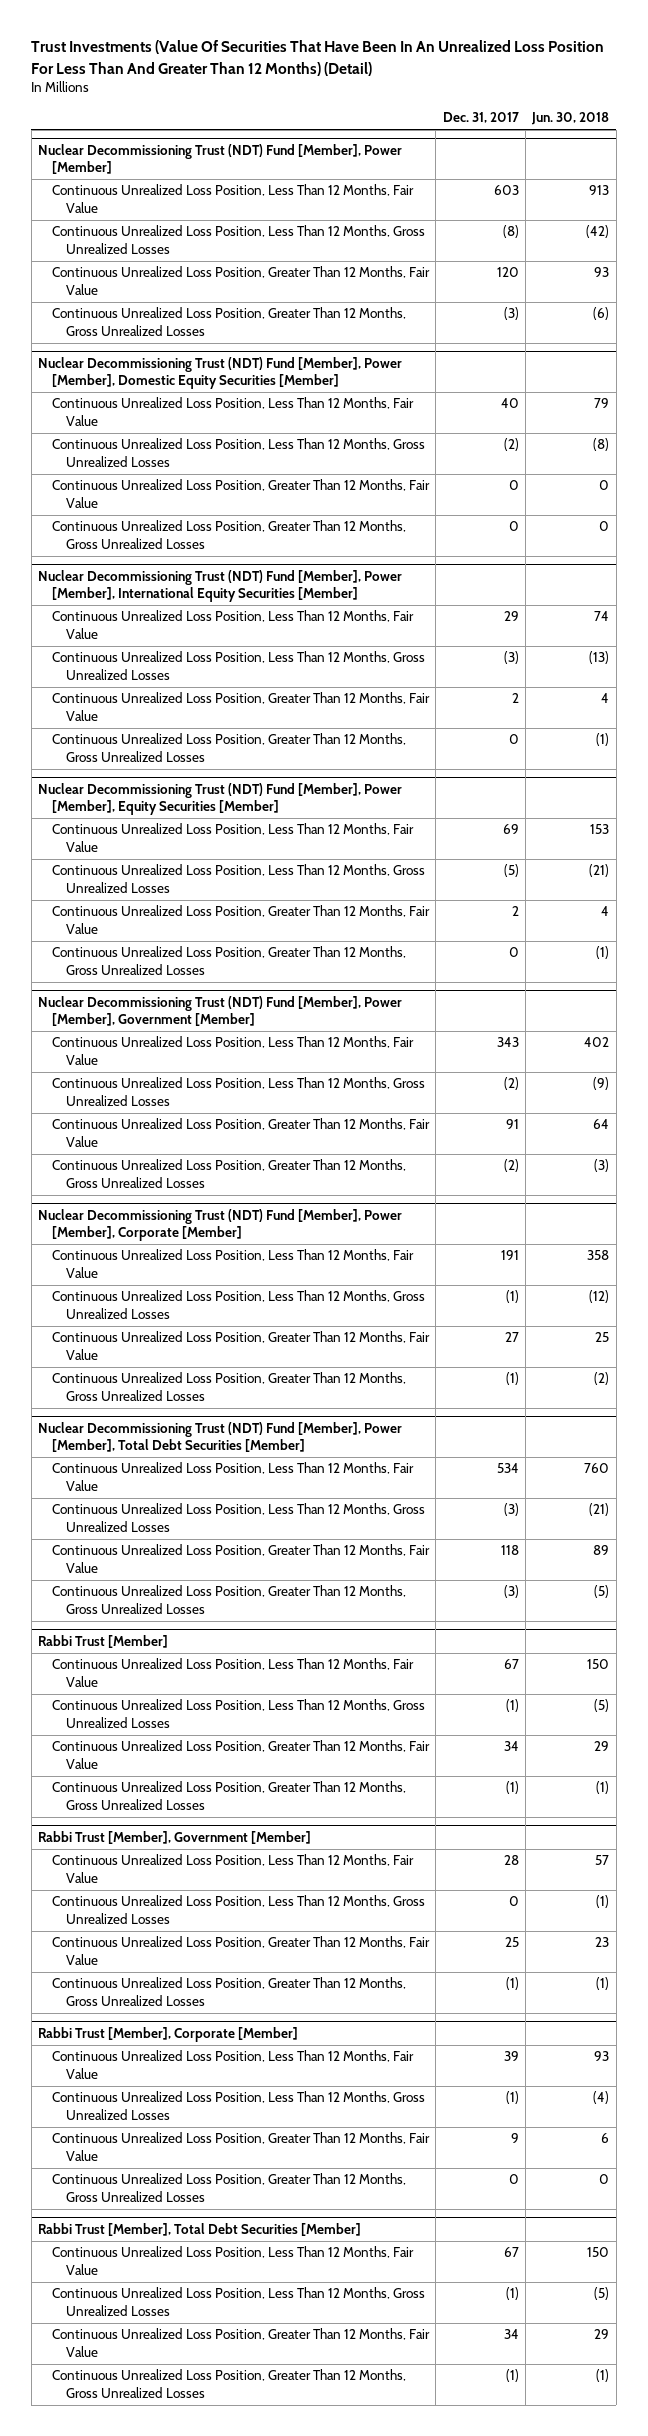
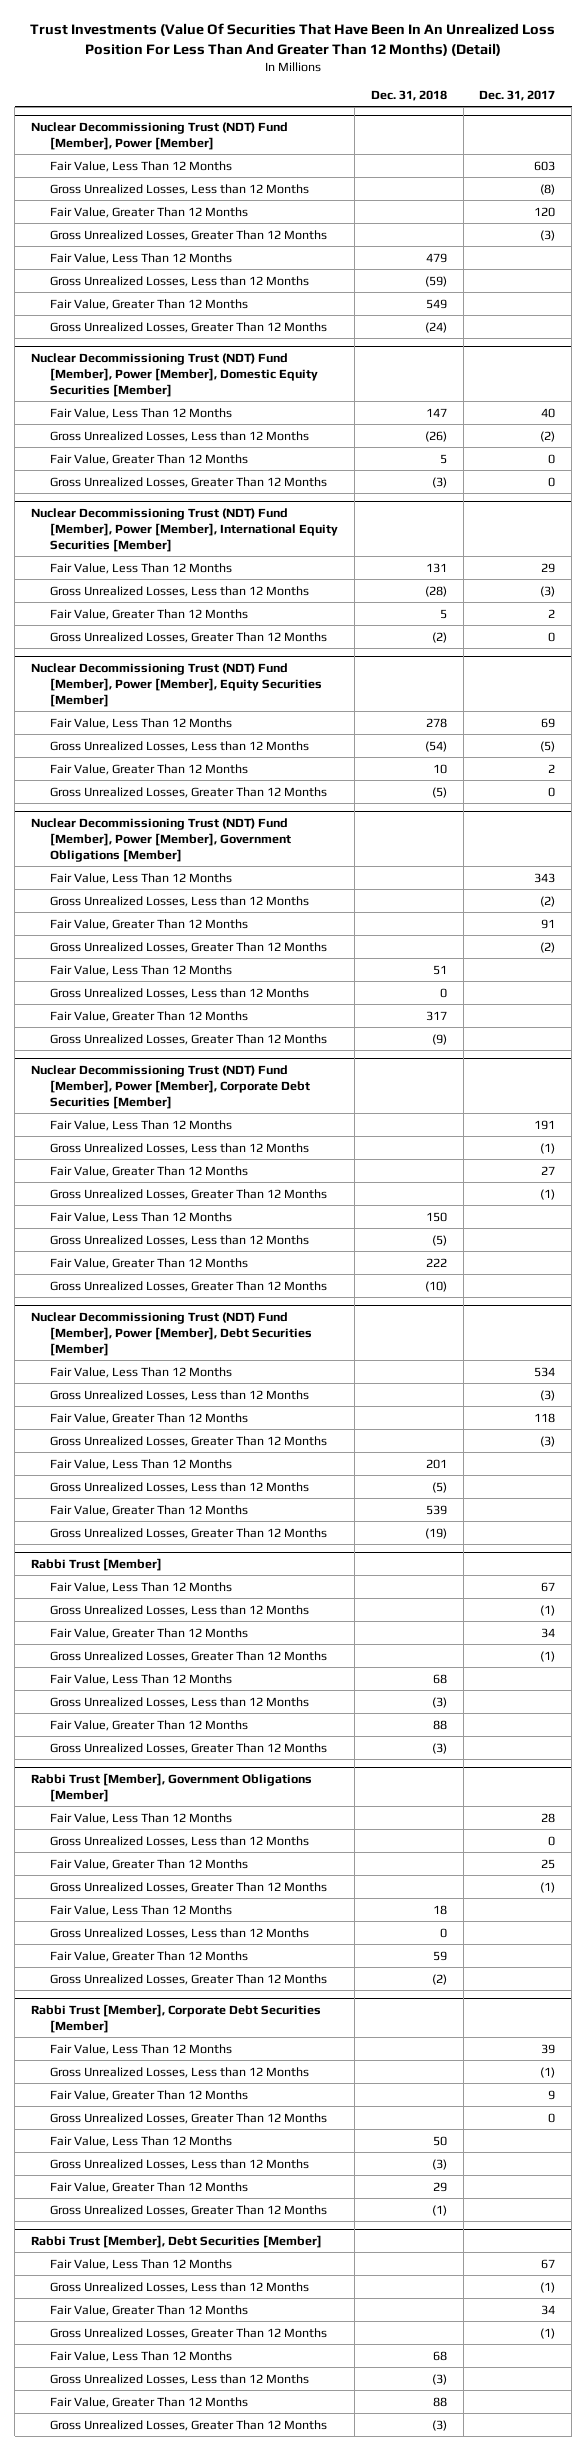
- | Dec. 31, 2017 | Jun. 30, 2018
+ | Dec. 31, 2018 | Dec. 31, 2017
@ Nuclear Decommissioning Trust (NDT) Fund [Member], Power [Member]
- Continuous Unrealized Loss Position, Less Than 12 Months, Fair Value | 603 | 913
- Continuous Unrealized Loss Position, Less Than 12 Months, Gross Unrealized Losses | (8) | (42)
- Continuous Unrealized Loss Position, Greater Than 12 Months, Fair Value | 120 | 93
- Continuous Unrealized Loss Position, Greater Than 12 Months, Gross Unrealized Losses | (3) | (6)
+ Fair Value, Less Than 12 Months | | 603
+ Gross Unrealized Losses, Less than 12 Months | | (8)
+ Fair Value, Greater Than 12 Months | | 120
+ Gross Unrealized Losses, Greater Than 12 Months | | (3)
+ Fair Value, Less Than 12 Months | 479 |
+ Gross Unrealized Losses, Less than 12 Months | (59) |
+ Fair Value, Greater Than 12 Months | 549 |
+ Gross Unrealized Losses, Greater Than 12 Months | (24) |
@ Nuclear Decommissioning Trust (NDT) Fund [Member], Power [Member], Domestic Equity Securities [Member]
- Continuous Unrealized Loss Position, Less Than 12 Months, Fair Value | 40 | 79
- Continuous Unrealized Loss Position, Less Than 12 Months, Gross Unrealized Losses | (2) | (8)
- Continuous Unrealized Loss Position, Greater Than 12 Months, Fair Value | 0 | 0
- Continuous Unrealized Loss Position, Greater Than 12 Months, Gross Unrealized Losses | 0 | 0
+ Fair Value, Less Than 12 Months | 147 | 40
+ Gross Unrealized Losses, Less than 12 Months | (26) | (2)
+ Fair Value, Greater Than 12 Months | 5 | 0
+ Gross Unrealized Losses, Greater Than 12 Months | (3) | 0
@ Nuclear Decommissioning Trust (NDT) Fund [Member], Power [Member], International Equity Securities [Member]
- Continuous Unrealized Loss Position, Less Than 12 Months, Fair Value | 29 | 74
- Continuous Unrealized Loss Position, Less Than 12 Months, Gross Unrealized Losses | (3) | (13)
- Continuous Unrealized Loss Position, Greater Than 12 Months, Fair Value | 2 | 4
- Continuous Unrealized Loss Position, Greater Than 12 Months, Gross Unrealized Losses | 0 | (1)
+ Fair Value, Less Than 12 Months | 131 | 29
+ Gross Unrealized Losses, Less than 12 Months | (28) | (3)
+ Fair Value, Greater Than 12 Months | 5 | 2
+ Gross Unrealized Losses, Greater Than 12 Months | (2) | 0
@ Nuclear Decommissioning Trust (NDT) Fund [Member], Power [Member], Equity Securities [Member]
- Continuous Unrealized Loss Position, Less Than 12 Months, Fair Value | 69 | 153
- Continuous Unrealized Loss Position, Less Than 12 Months, Gross Unrealized Losses | (5) | (21)
- Continuous Unrealized Loss Position, Greater Than 12 Months, Fair Value | 2 | 4
- Continuous Unrealized Loss Position, Greater Than 12 Months, Gross Unrealized Losses | 0 | (1)
- Nuclear Decommissioning Trust (NDT) Fund [Member], Power [Member], Government [Member]
- Continuous Unrealized Loss Position, Less Than 12 Months, Fair Value | 343 | 402
- Continuous Unrealized Loss Position, Less Than 12 Months, Gross Unrealized Losses | (2) | (9)
- Continuous Unrealized Loss Position, Greater Than 12 Months, Fair Value | 91 | 64
- Continuous Unrealized Loss Position, Greater Than 12 Months, Gross Unrealized Losses | (2) | (3)
- Nuclear Decommissioning Trust (NDT) Fund [Member], Power [Member], Corporate [Member]
- Continuous Unrealized Loss Position, Less Than 12 Months, Fair Value | 191 | 358
- Continuous Unrealized Loss Position, Less Than 12 Months, Gross Unrealized Losses | (1) | (12)
- Continuous Unrealized Loss Position, Greater Than 12 Months, Fair Value | 27 | 25
- Continuous Unrealized Loss Position, Greater Than 12 Months, Gross Unrealized Losses | (1) | (2)
- Nuclear Decommissioning Trust (NDT) Fund [Member], Power [Member], Total Debt Securities [Member]
- Continuous Unrealized Loss Position, Less Than 12 Months, Fair Value | 534 | 760
- Continuous Unrealized Loss Position, Less Than 12 Months, Gross Unrealized Losses | (3) | (21)
- Continuous Unrealized Loss Position, Greater Than 12 Months, Fair Value | 118 | 89
- Continuous Unrealized Loss Position, Greater Than 12 Months, Gross Unrealized Losses | (3) | (5)
@ Nuclear Decommissioning Trust (NDT) Fund [Member], Power [Member], Equity Securities [Member]
+ Fair Value, Less Than 12 Months | 278 | 69
+ Gross Unrealized Losses, Less than 12 Months | (54) | (5)
+ Fair Value, Greater Than 12 Months | 10 | 2
+ Gross Unrealized Losses, Greater Than 12 Months | (5) | 0
+ Nuclear Decommissioning Trust (NDT) Fund [Member], Power [Member], Government Obligations [Member]
+ Fair Value, Less Than 12 Months | | 343
+ Gross Unrealized Losses, Less than 12 Months | | (2)
+ Fair Value, Greater Than 12 Months | | 91
+ Gross Unrealized Losses, Greater Than 12 Months | | (2)
+ Fair Value, Less Than 12 Months | 51 |
+ Gross Unrealized Losses, Less than 12 Months | 0 |
+ Fair Value, Greater Than 12 Months | 317 |
+ Gross Unrealized Losses, Greater Than 12 Months | (9) |
+ Nuclear Decommissioning Trust (NDT) Fund [Member], Power [Member], Corporate Debt Securities [Member]
+ Fair Value, Less Than 12 Months | | 191
+ Gross Unrealized Losses, Less than 12 Months | | (1)
+ Fair Value, Greater Than 12 Months | | 27
+ Gross Unrealized Losses, Greater Than 12 Months | | (1)
+ Fair Value, Less Than 12 Months | 150 |
+ Gross Unrealized Losses, Less than 12 Months | (5) |
+ Fair Value, Greater Than 12 Months | 222 |
+ Gross Unrealized Losses, Greater Than 12 Months | (10) |
+ Nuclear Decommissioning Trust (NDT) Fund [Member], Power [Member], Debt Securities [Member]
+ Fair Value, Less Than 12 Months | | 534
+ Gross Unrealized Losses, Less than 12 Months | | (3)
+ Fair Value, Greater Than 12 Months | | 118
+ Gross Unrealized Losses, Greater Than 12 Months | | (3)
+ Fair Value, Less Than 12 Months | 201 |
+ Gross Unrealized Losses, Less than 12 Months | (5) |
+ Fair Value, Greater Than 12 Months | 539 |
+ Gross Unrealized Losses, Greater Than 12 Months | (19) |
@ Rabbi Trust [Member]
- Continuous Unrealized Loss Position, Less Than 12 Months, Fair Value | 67 | 150
- Continuous Unrealized Loss Position, Less Than 12 Months, Gross Unrealized Losses | (1) | (5)
- Continuous Unrealized Loss Position, Greater Than 12 Months, Fair Value | 34 | 29
- Continuous Unrealized Loss Position, Greater Than 12 Months, Gross Unrealized Losses | (1) | (1)
- Rabbi Trust [Member], Government [Member]
- Continuous Unrealized Loss Position, Less Than 12 Months, Fair Value | 28 | 57
- Continuous Unrealized Loss Position, Less Than 12 Months, Gross Unrealized Losses | 0 | (1)
- Continuous Unrealized Loss Position, Greater Than 12 Months, Fair Value | 25 | 23
- Continuous Unrealized Loss Position, Greater Than 12 Months, Gross Unrealized Losses | (1) | (1)
- Rabbi Trust [Member], Corporate [Member]
- Continuous Unrealized Loss Position, Less Than 12 Months, Fair Value | 39 | 93
- Continuous Unrealized Loss Position, Less Than 12 Months, Gross Unrealized Losses | (1) | (4)
- Continuous Unrealized Loss Position, Greater Than 12 Months, Fair Value | 9 | 6
- Continuous Unrealized Loss Position, Greater Than 12 Months, Gross Unrealized Losses | 0 | 0
- Rabbi Trust [Member], Total Debt Securities [Member]
- Continuous Unrealized Loss Position, Less Than 12 Months, Fair Value | 67 | 150
- Continuous Unrealized Loss Position, Less Than 12 Months, Gross Unrealized Losses | (1) | (5)
- Continuous Unrealized Loss Position, Greater Than 12 Months, Fair Value | 34 | 29
- Continuous Unrealized Loss Position, Greater Than 12 Months, Gross Unrealized Losses | (1) | (1)
@ Rabbi Trust [Member]
+ Fair Value, Less Than 12 Months | | 67
+ Gross Unrealized Losses, Less than 12 Months | | (1)
+ Fair Value, Greater Than 12 Months | | 34
+ Gross Unrealized Losses, Greater Than 12 Months | | (1)
+ Fair Value, Less Than 12 Months | 68 |
+ Gross Unrealized Losses, Less than 12 Months | (3) |
+ Fair Value, Greater Than 12 Months | 88 |
+ Gross Unrealized Losses, Greater Than 12 Months | (3) |
+ Rabbi Trust [Member], Government Obligations [Member]
+ Fair Value, Less Than 12 Months | | 28
+ Gross Unrealized Losses, Less than 12 Months | | 0
+ Fair Value, Greater Than 12 Months | | 25
+ Gross Unrealized Losses, Greater Than 12 Months | | (1)
+ Fair Value, Less Than 12 Months | 18 |
+ Gross Unrealized Losses, Less than 12 Months | 0 |
+ Fair Value, Greater Than 12 Months | 59 |
+ Gross Unrealized Losses, Greater Than 12 Months | (2) |
+ Rabbi Trust [Member], Corporate Debt Securities [Member]
+ Fair Value, Less Than 12 Months | | 39
+ Gross Unrealized Losses, Less than 12 Months | | (1)
+ Fair Value, Greater Than 12 Months | | 9
+ Gross Unrealized Losses, Greater Than 12 Months | | 0
+ Fair Value, Less Than 12 Months | 50 |
+ Gross Unrealized Losses, Less than 12 Months | (3) |
+ Fair Value, Greater Than 12 Months | 29 |
+ Gross Unrealized Losses, Greater Than 12 Months | (1) |
+ Rabbi Trust [Member], Debt Securities [Member]
+ Fair Value, Less Than 12 Months | | 67
+ Gross Unrealized Losses, Less than 12 Months | | (1)
+ Fair Value, Greater Than 12 Months | | 34
+ Gross Unrealized Losses, Greater Than 12 Months | | (1)
+ Fair Value, Less Than 12 Months | 68 |
+ Gross Unrealized Losses, Less than 12 Months | (3) |
+ Fair Value, Greater Than 12 Months | 88 |
+ Gross Unrealized Losses, Greater Than 12 Months | (3) |

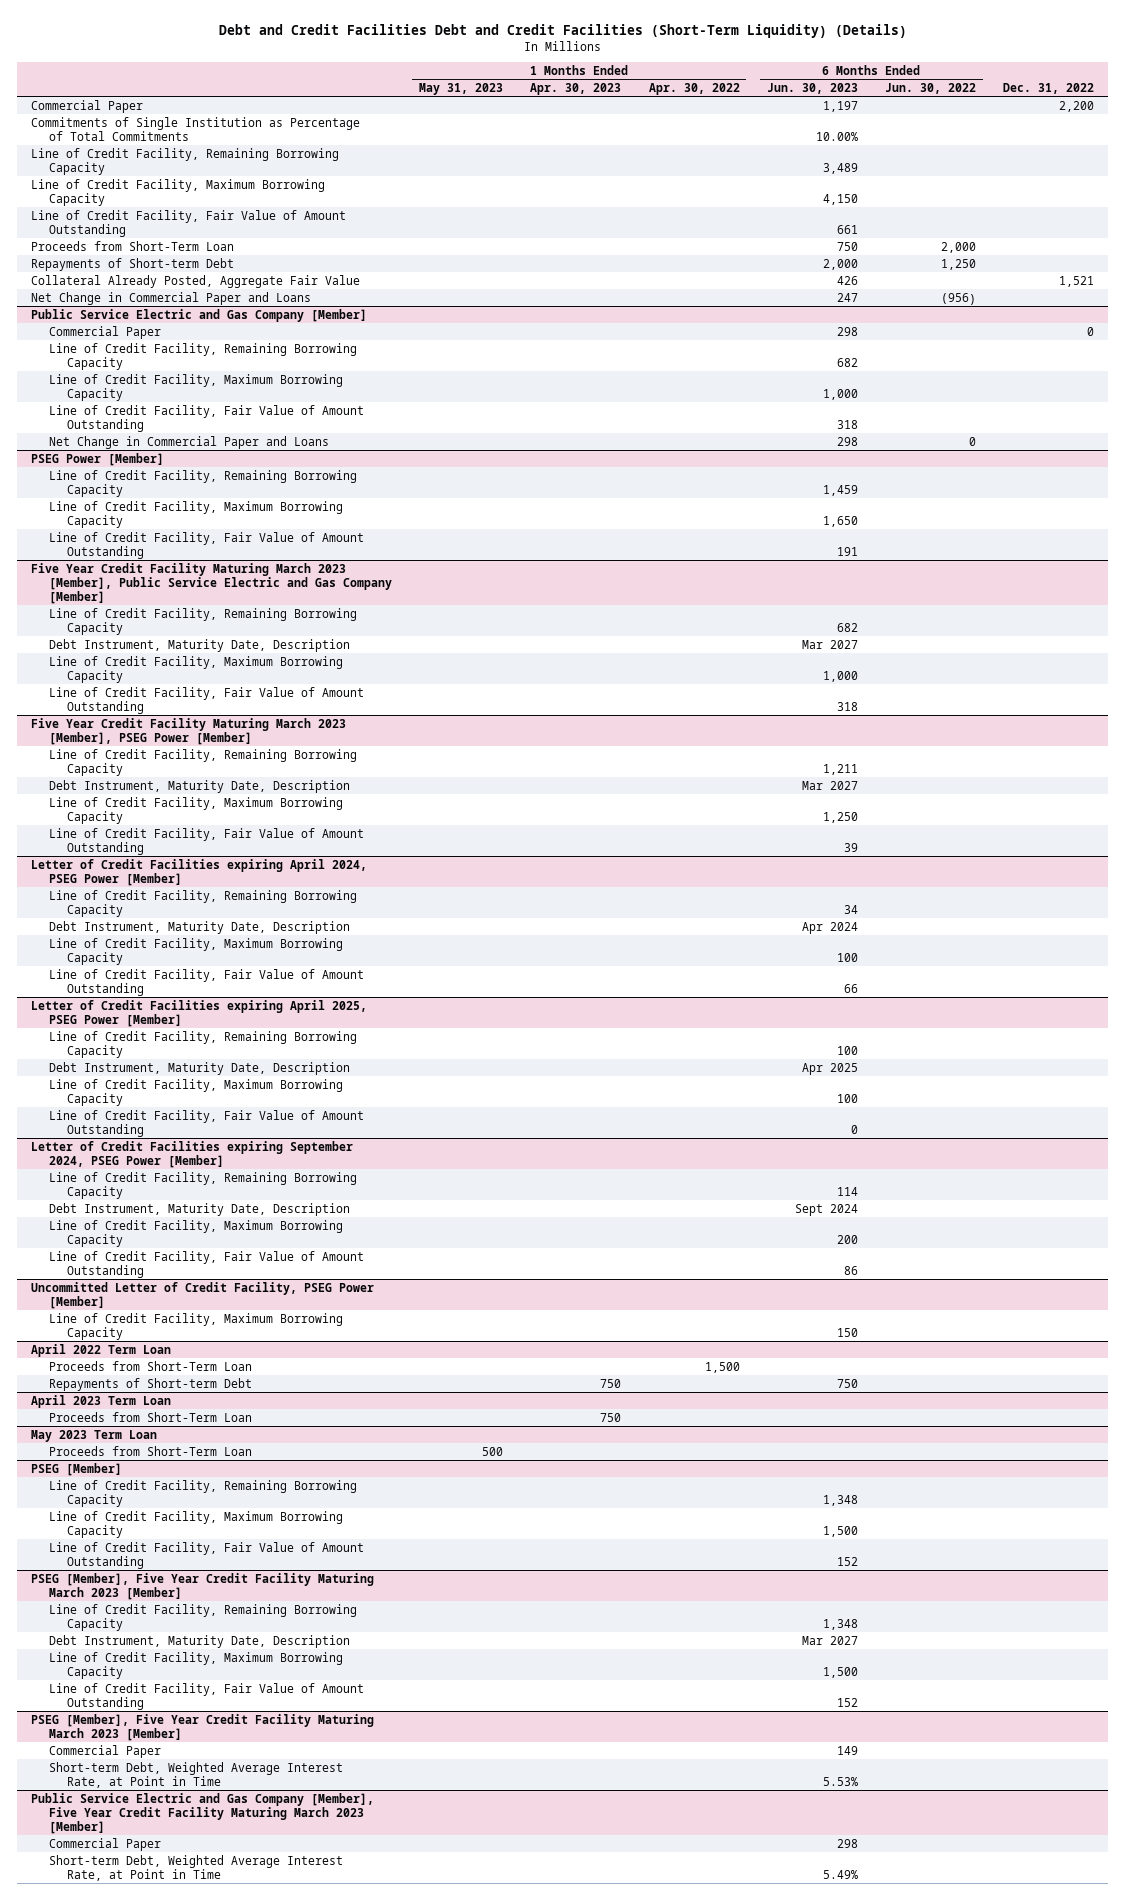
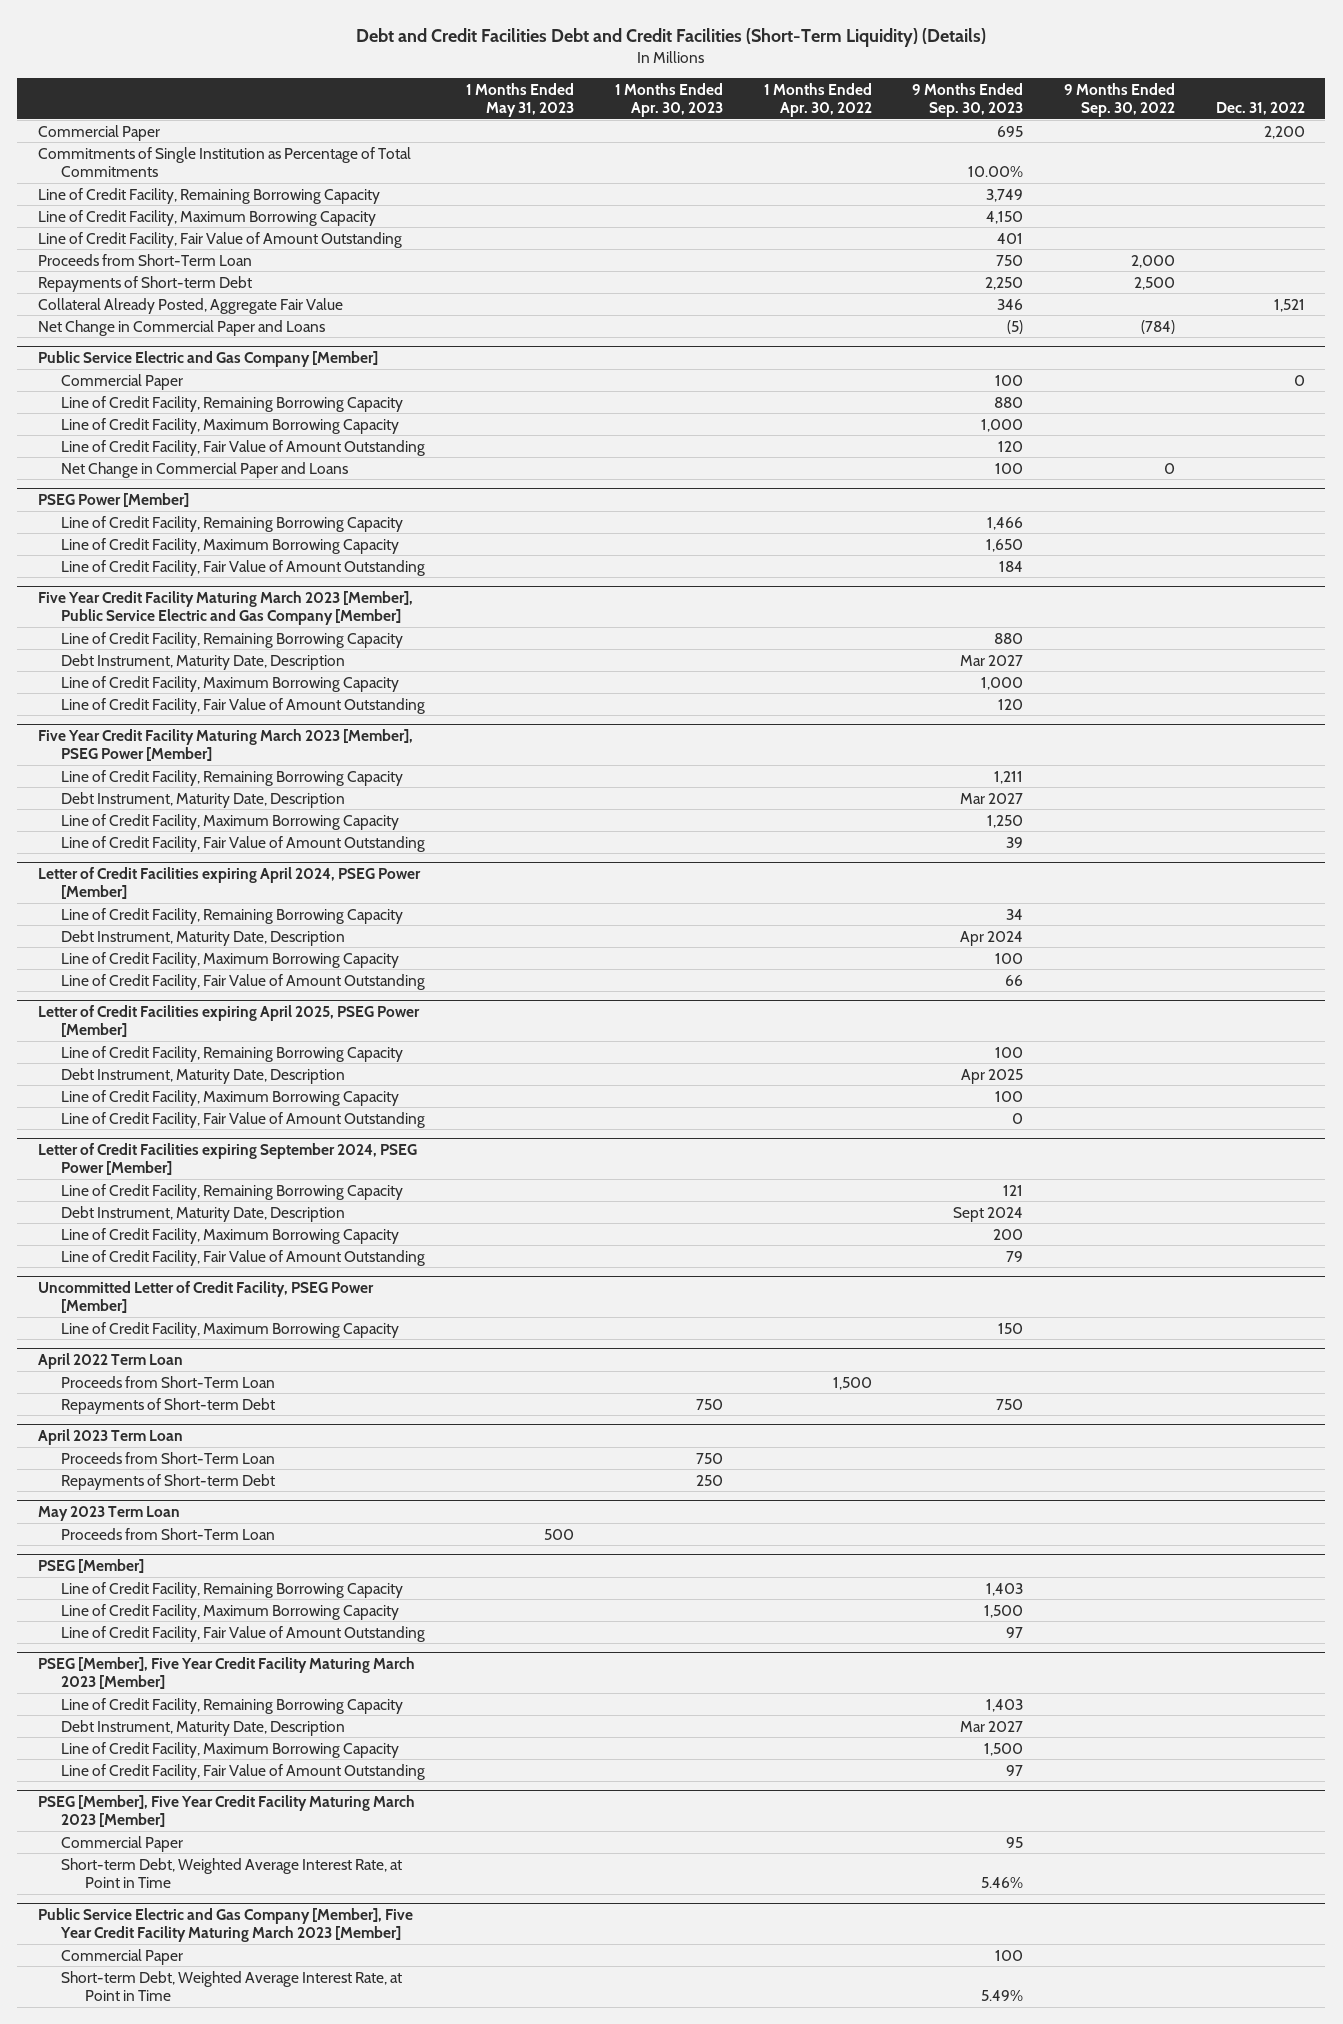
- | 1 Months Ended May 31, 2023 | 1 Months Ended Apr. 30, 2023 | 1 Months Ended Apr. 30, 2022 | 6 Months Ended Jun. 30, 2023 | 6 Months Ended Jun. 30, 2022 | Dec. 31, 2022
+ | 1 Months Ended May 31, 2023 | 1 Months Ended Apr. 30, 2023 | 1 Months Ended Apr. 30, 2022 | 9 Months Ended Sep. 30, 2023 | 9 Months Ended Sep. 30, 2022 | Dec. 31, 2022
@ April 2023 Term Loan
+ Repayments of Short-term Debt | | 250 | | | |

